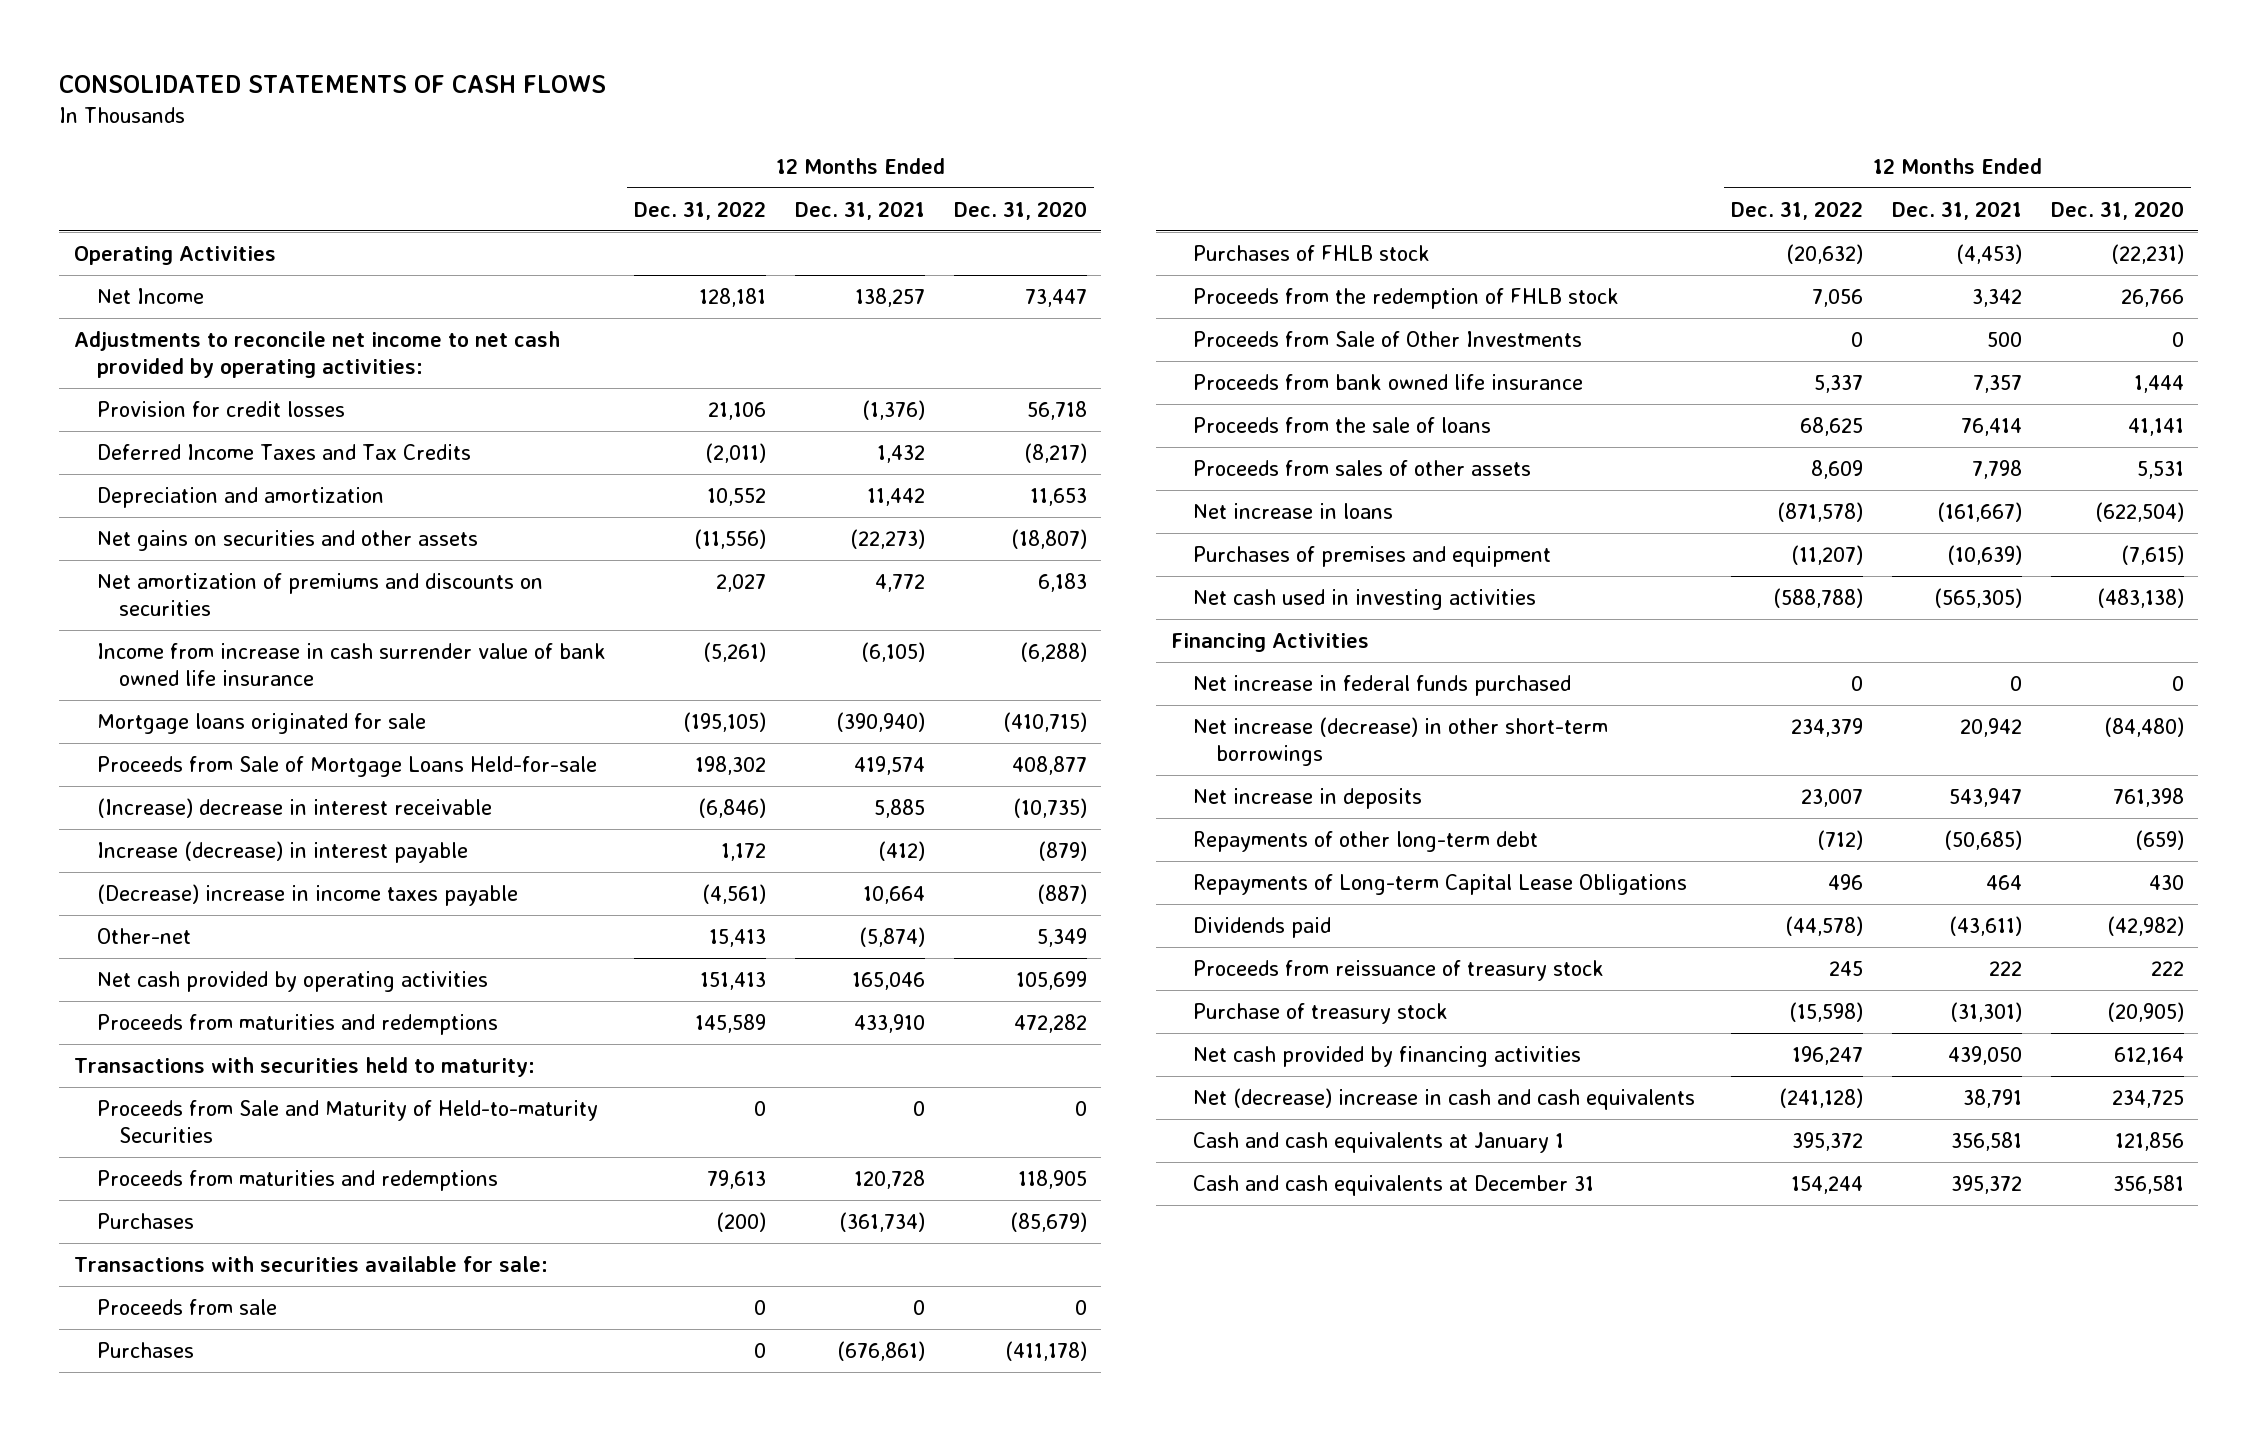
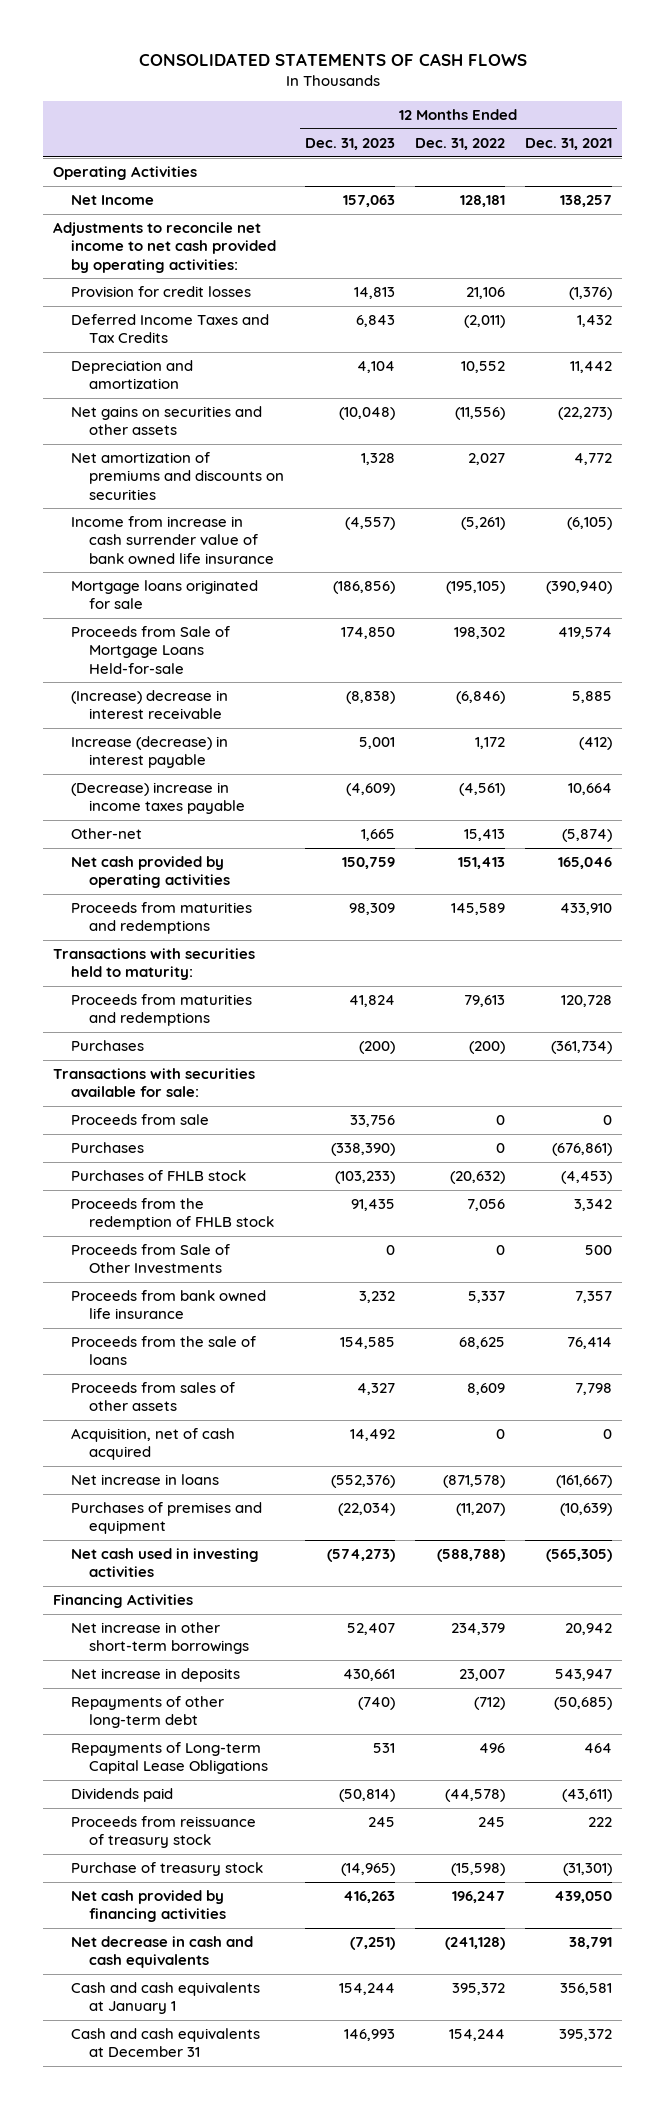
- | 12 Months Ended Dec. 31, 2022 | 12 Months Ended Dec. 31, 2021 | 12 Months Ended Dec. 31, 2020
+ | 12 Months Ended Dec. 31, 2023 | 12 Months Ended Dec. 31, 2022 | 12 Months Ended Dec. 31, 2021
- Proceeds from Sale and Maturity of Held-to-maturity Securities | 0 | 0 | 0
+ Acquisition, net of cash acquired | 14,492 | 0 | 0
- Net increase in federal funds purchased | 0 | 0 | 0
- Net increase (decrease) in other short-term borrowings | 234,379 | 20,942 | (84,480)
+ Net increase in other short-term borrowings | 52,407 | 234,379 | 20,942
- Net (decrease) increase in cash and cash equivalents | (241,128) | 38,791 | 234,725
+ Net decrease in cash and cash equivalents | (7,251) | (241,128) | 38,791

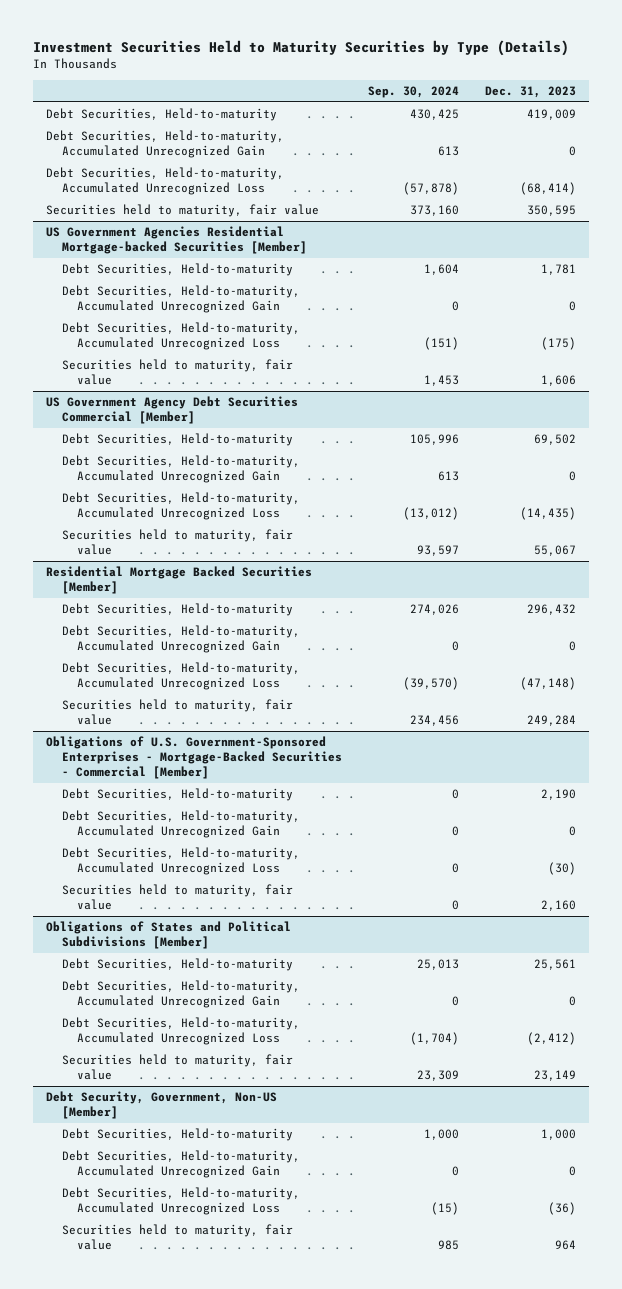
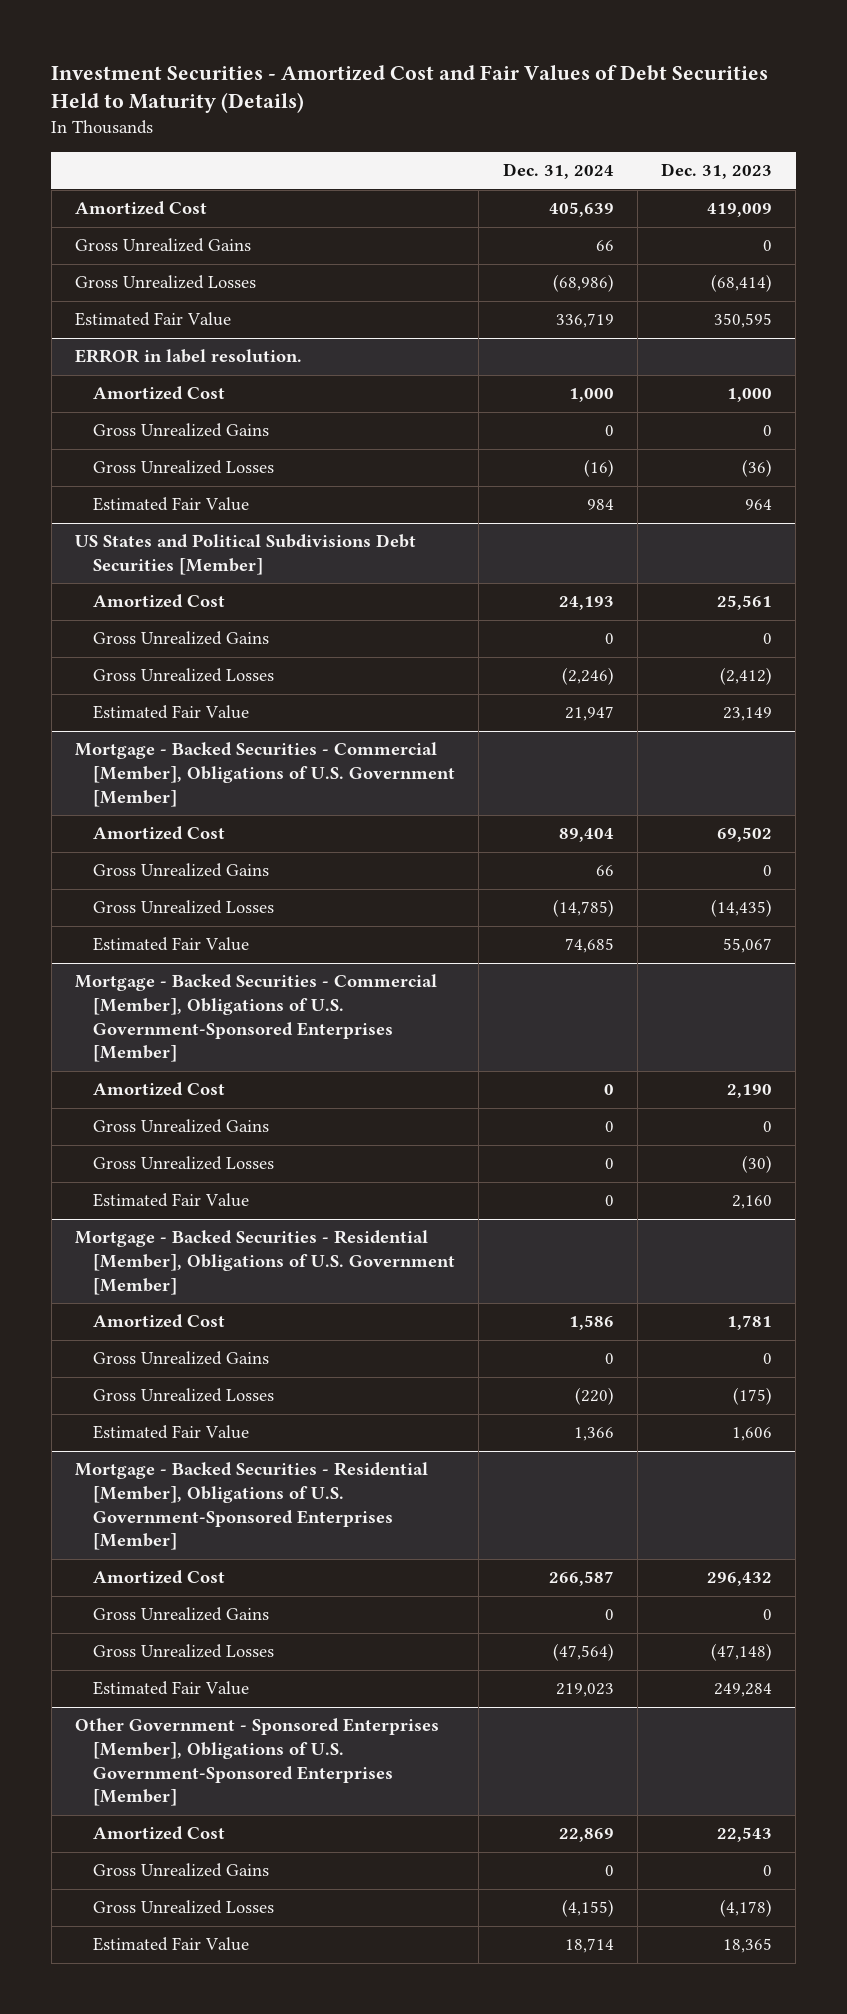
- Investment Securities Held to Maturity Securities by Type (Details)
+ Investment Securities - Amortized Cost and Fair Values of Debt Securities Held to Maturity (Details)
- | Sep. 30, 2024 | Dec. 31, 2023
+ | Dec. 31, 2024 | Dec. 31, 2023
- Debt Securities, Held-to-maturity | 430,425 | 419,009
- Debt Securities, Held-to-maturity, Accumulated Unrecognized Gain | 613 | 0
- Debt Securities, Held-to-maturity, Accumulated Unrecognized Loss | (57,878) | (68,414)
- Securities held to maturity, fair value | 373,160 | 350,595
- US Government Agencies Residential Mortgage-backed Securities [Member]
- Debt Securities, Held-to-maturity | 1,604 | 1,781
- Debt Securities, Held-to-maturity, Accumulated Unrecognized Gain | 0 | 0
- Debt Securities, Held-to-maturity, Accumulated Unrecognized Loss | (151) | (175)
- Securities held to maturity, fair value | 1,453 | 1,606
- US Government Agency Debt Securities Commercial [Member]
- Debt Securities, Held-to-maturity | 105,996 | 69,502
- Debt Securities, Held-to-maturity, Accumulated Unrecognized Gain | 613 | 0
- Debt Securities, Held-to-maturity, Accumulated Unrecognized Loss | (13,012) | (14,435)
- Securities held to maturity, fair value | 93,597 | 55,067
- Residential Mortgage Backed Securities [Member]
- Debt Securities, Held-to-maturity | 274,026 | 296,432
- Debt Securities, Held-to-maturity, Accumulated Unrecognized Gain | 0 | 0
- Debt Securities, Held-to-maturity, Accumulated Unrecognized Loss | (39,570) | (47,148)
- Securities held to maturity, fair value | 234,456 | 249,284
- Obligations of U.S. Government-Sponsored Enterprises - Mortgage-Backed Securities - Commercial [Member]
- Debt Securities, Held-to-maturity | 0 | 2,190
- Debt Securities, Held-to-maturity, Accumulated Unrecognized Gain | 0 | 0
- Debt Securities, Held-to-maturity, Accumulated Unrecognized Loss | 0 | (30)
- Securities held to maturity, fair value | 0 | 2,160
- Obligations of States and Political Subdivisions [Member]
- Debt Securities, Held-to-maturity | 25,013 | 25,561
- Debt Securities, Held-to-maturity, Accumulated Unrecognized Gain | 0 | 0
- Debt Securities, Held-to-maturity, Accumulated Unrecognized Loss | (1,704) | (2,412)
- Securities held to maturity, fair value | 23,309 | 23,149
- Debt Security, Government, Non-US [Member]
- Debt Securities, Held-to-maturity | 1,000 | 1,000
- Debt Securities, Held-to-maturity, Accumulated Unrecognized Gain | 0 | 0
- Debt Securities, Held-to-maturity, Accumulated Unrecognized Loss | (15) | (36)
- Securities held to maturity, fair value | 985 | 964
+ Amortized Cost | 405,639 | 419,009
+ Gross Unrealized Gains | 66 | 0
+ Gross Unrealized Losses | (68,986) | (68,414)
+ Estimated Fair Value | 336,719 | 350,595
+ ERROR in label resolution.
+ Amortized Cost | 1,000 | 1,000
+ Gross Unrealized Gains | 0 | 0
+ Gross Unrealized Losses | (16) | (36)
+ Estimated Fair Value | 984 | 964
+ US States and Political Subdivisions Debt Securities [Member]
+ Amortized Cost | 24,193 | 25,561
+ Gross Unrealized Gains | 0 | 0
+ Gross Unrealized Losses | (2,246) | (2,412)
+ Estimated Fair Value | 21,947 | 23,149
+ Mortgage - Backed Securities - Commercial [Member], Obligations of U.S. Government [Member]
+ Amortized Cost | 89,404 | 69,502
+ Gross Unrealized Gains | 66 | 0
+ Gross Unrealized Losses | (14,785) | (14,435)
+ Estimated Fair Value | 74,685 | 55,067
+ Mortgage - Backed Securities - Commercial [Member], Obligations of U.S. Government-Sponsored Enterprises [Member]
+ Amortized Cost | 0 | 2,190
+ Gross Unrealized Gains | 0 | 0
+ Gross Unrealized Losses | 0 | (30)
+ Estimated Fair Value | 0 | 2,160
+ Mortgage - Backed Securities - Residential [Member], Obligations of U.S. Government [Member]
+ Amortized Cost | 1,586 | 1,781
+ Gross Unrealized Gains | 0 | 0
+ Gross Unrealized Losses | (220) | (175)
+ Estimated Fair Value | 1,366 | 1,606
+ Mortgage - Backed Securities - Residential [Member], Obligations of U.S. Government-Sponsored Enterprises [Member]
+ Amortized Cost | 266,587 | 296,432
+ Gross Unrealized Gains | 0 | 0
+ Gross Unrealized Losses | (47,564) | (47,148)
+ Estimated Fair Value | 219,023 | 249,284
+ Other Government - Sponsored Enterprises [Member], Obligations of U.S. Government-Sponsored Enterprises [Member]
+ Amortized Cost | 22,869 | 22,543
+ Gross Unrealized Gains | 0 | 0
+ Gross Unrealized Losses | (4,155) | (4,178)
+ Estimated Fair Value | 18,714 | 18,365

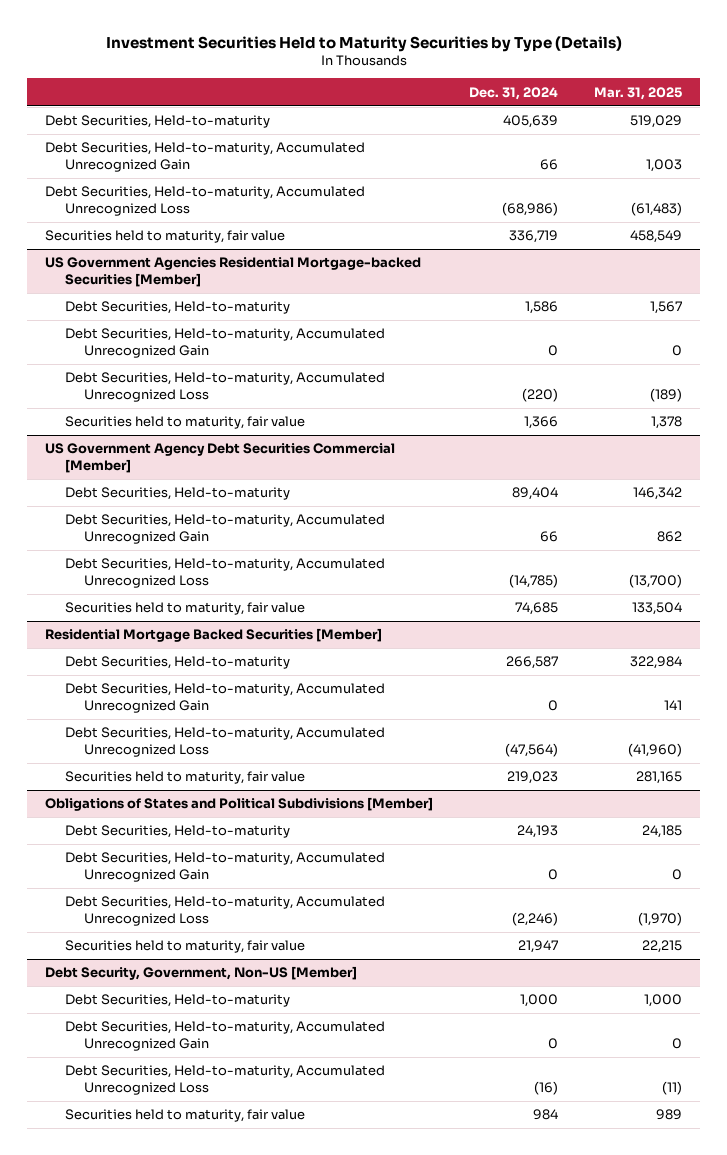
- Investment Securities - Amortized Cost and Fair Values of Debt Securities Held to Maturity (Details)
+ Investment Securities Held to Maturity Securities by Type (Details)
- | Dec. 31, 2024 | Dec. 31, 2023
+ | Dec. 31, 2024 | Mar. 31, 2025
- Amortized Cost | 405,639 | 419,009
- Gross Unrealized Gains | 66 | 0
- Gross Unrealized Losses | (68,986) | (68,414)
- Estimated Fair Value | 336,719 | 350,595
- ERROR in label resolution.
- Amortized Cost | 1,000 | 1,000
- Gross Unrealized Gains | 0 | 0
- Gross Unrealized Losses | (16) | (36)
- Estimated Fair Value | 984 | 964
- US States and Political Subdivisions Debt Securities [Member]
- Amortized Cost | 24,193 | 25,561
- Gross Unrealized Gains | 0 | 0
- Gross Unrealized Losses | (2,246) | (2,412)
- Estimated Fair Value | 21,947 | 23,149
- Mortgage - Backed Securities - Commercial [Member], Obligations of U.S. Government [Member]
- Amortized Cost | 89,404 | 69,502
- Gross Unrealized Gains | 66 | 0
- Gross Unrealized Losses | (14,785) | (14,435)
- Estimated Fair Value | 74,685 | 55,067
- Mortgage - Backed Securities - Commercial [Member], Obligations of U.S. Government-Sponsored Enterprises [Member]
- Amortized Cost | 0 | 2,190
- Gross Unrealized Gains | 0 | 0
- Gross Unrealized Losses | 0 | (30)
- Estimated Fair Value | 0 | 2,160
- Mortgage - Backed Securities - Residential [Member], Obligations of U.S. Government [Member]
- Amortized Cost | 1,586 | 1,781
- Gross Unrealized Gains | 0 | 0
- Gross Unrealized Losses | (220) | (175)
- Estimated Fair Value | 1,366 | 1,606
- Mortgage - Backed Securities - Residential [Member], Obligations of U.S. Government-Sponsored Enterprises [Member]
- Amortized Cost | 266,587 | 296,432
- Gross Unrealized Gains | 0 | 0
- Gross Unrealized Losses | (47,564) | (47,148)
- Estimated Fair Value | 219,023 | 249,284
- Other Government - Sponsored Enterprises [Member], Obligations of U.S. Government-Sponsored Enterprises [Member]
- Amortized Cost | 22,869 | 22,543
- Gross Unrealized Gains | 0 | 0
- Gross Unrealized Losses | (4,155) | (4,178)
- Estimated Fair Value | 18,714 | 18,365
+ Debt Securities, Held-to-maturity | 405,639 | 519,029
+ Debt Securities, Held-to-maturity, Accumulated Unrecognized Gain | 66 | 1,003
+ Debt Securities, Held-to-maturity, Accumulated Unrecognized Loss | (68,986) | (61,483)
+ Securities held to maturity, fair value | 336,719 | 458,549
+ US Government Agencies Residential Mortgage-backed Securities [Member]
+ Debt Securities, Held-to-maturity | 1,586 | 1,567
+ Debt Securities, Held-to-maturity, Accumulated Unrecognized Gain | 0 | 0
+ Debt Securities, Held-to-maturity, Accumulated Unrecognized Loss | (220) | (189)
+ Securities held to maturity, fair value | 1,366 | 1,378
+ US Government Agency Debt Securities Commercial [Member]
+ Debt Securities, Held-to-maturity | 89,404 | 146,342
+ Debt Securities, Held-to-maturity, Accumulated Unrecognized Gain | 66 | 862
+ Debt Securities, Held-to-maturity, Accumulated Unrecognized Loss | (14,785) | (13,700)
+ Securities held to maturity, fair value | 74,685 | 133,504
+ Residential Mortgage Backed Securities [Member]
+ Debt Securities, Held-to-maturity | 266,587 | 322,984
+ Debt Securities, Held-to-maturity, Accumulated Unrecognized Gain | 0 | 141
+ Debt Securities, Held-to-maturity, Accumulated Unrecognized Loss | (47,564) | (41,960)
+ Securities held to maturity, fair value | 219,023 | 281,165
+ Obligations of States and Political Subdivisions [Member]
+ Debt Securities, Held-to-maturity | 24,193 | 24,185
+ Debt Securities, Held-to-maturity, Accumulated Unrecognized Gain | 0 | 0
+ Debt Securities, Held-to-maturity, Accumulated Unrecognized Loss | (2,246) | (1,970)
+ Securities held to maturity, fair value | 21,947 | 22,215
+ Debt Security, Government, Non-US [Member]
+ Debt Securities, Held-to-maturity | 1,000 | 1,000
+ Debt Securities, Held-to-maturity, Accumulated Unrecognized Gain | 0 | 0
+ Debt Securities, Held-to-maturity, Accumulated Unrecognized Loss | (16) | (11)
+ Securities held to maturity, fair value | 984 | 989

